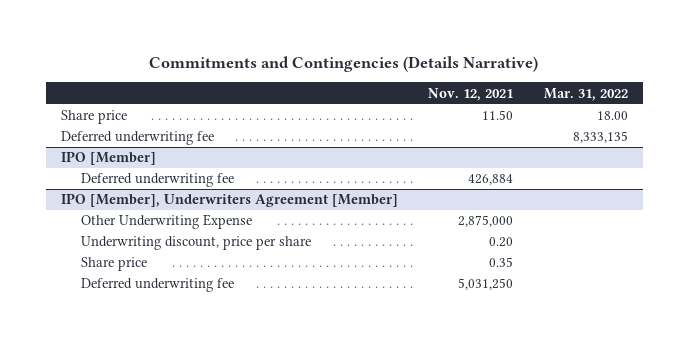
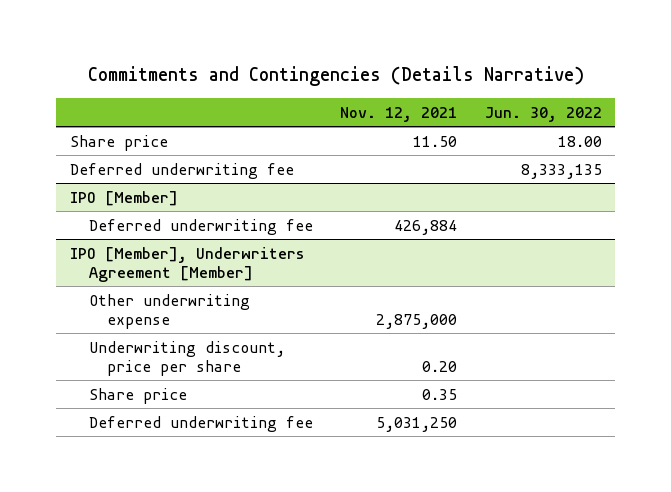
- | Nov. 12, 2021 | Mar. 31, 2022
+ | Nov. 12, 2021 | Jun. 30, 2022
@ IPO [Member], Underwriters Agreement [Member]
- Other Underwriting Expense | 2,875,000 |
+ Other underwriting expense | 2,875,000 |

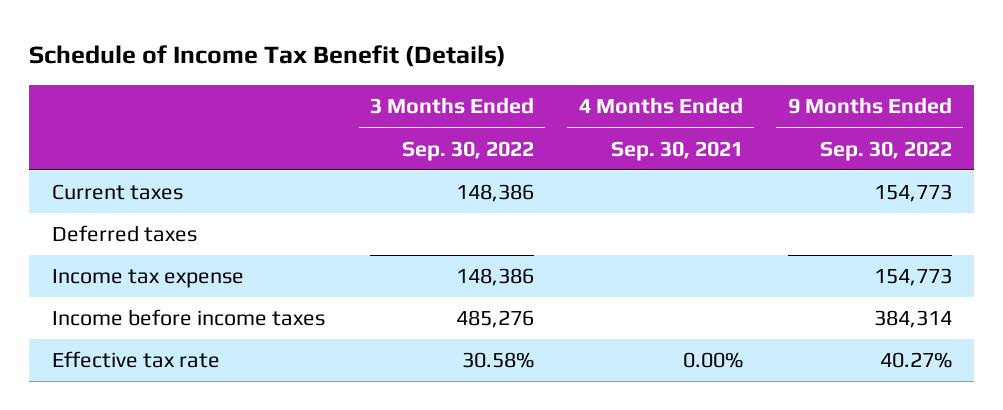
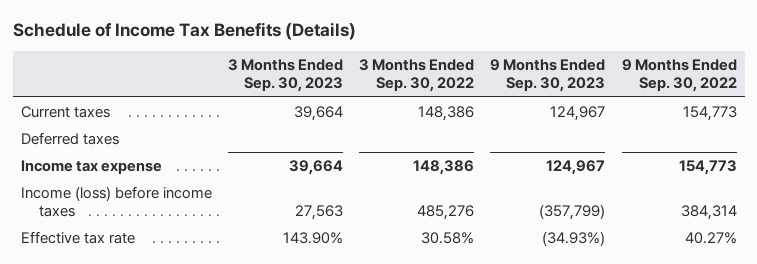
- Schedule of Income Tax Benefit (Details)
+ Schedule of Income Tax Benefits (Details)
- | 3 Months Ended Sep. 30, 2022 | 4 Months Ended Sep. 30, 2021 | 9 Months Ended Sep. 30, 2022
+ | 3 Months Ended Sep. 30, 2023 | 3 Months Ended Sep. 30, 2022 | 9 Months Ended Sep. 30, 2023 | 9 Months Ended Sep. 30, 2022
- Income before income taxes | 485,276 | | 384,314
+ Income (loss) before income taxes | 27,563 | 485,276 | (357,799) | 384,314

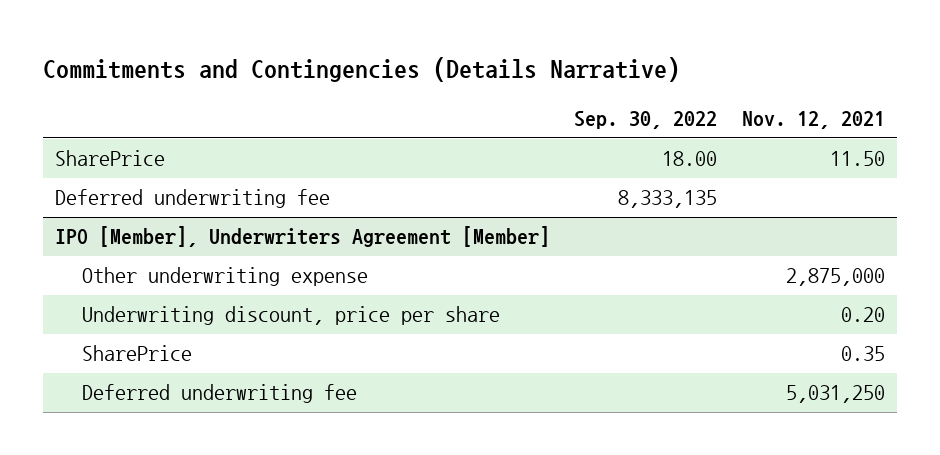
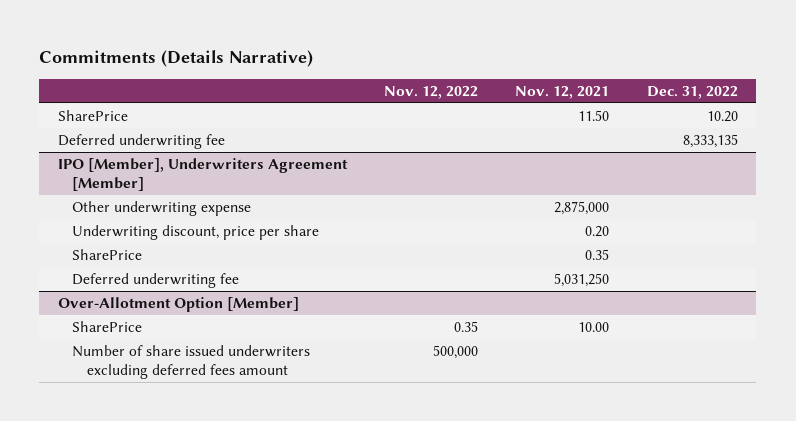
- Commitments and Contingencies (Details Narrative)
+ Commitments (Details Narrative)
- | Sep. 30, 2022 | Nov. 12, 2021
+ | Nov. 12, 2022 | Nov. 12, 2021 | Dec. 31, 2022
+ Over-Allotment Option [Member]
+ SharePrice | 0.35 | 10.00 |
+ Number of share issued underwriters excluding deferred fees amount | 500,000 | |

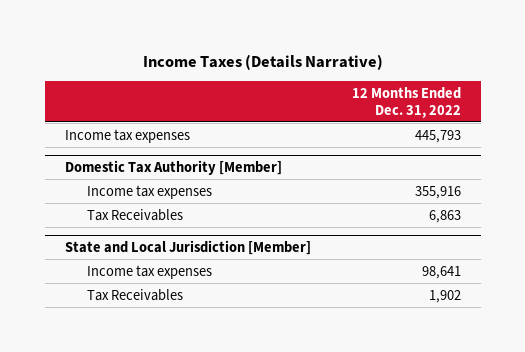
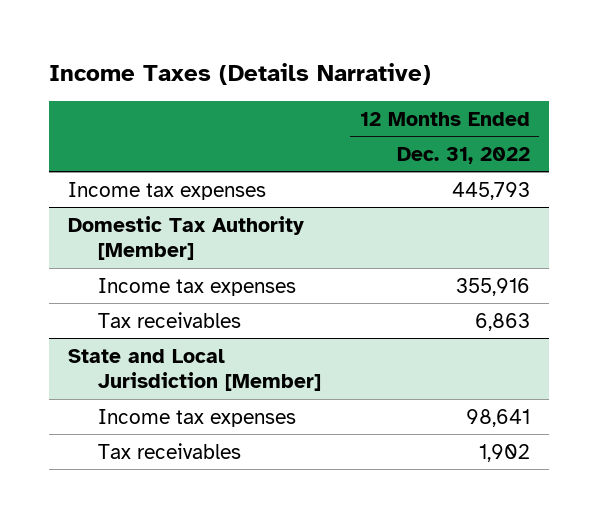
@ Domestic Tax Authority [Member]
- Tax Receivables | 6,863
+ Tax receivables | 6,863
@ State and Local Jurisdiction [Member]
- Tax Receivables | 1,902
+ Tax receivables | 1,902

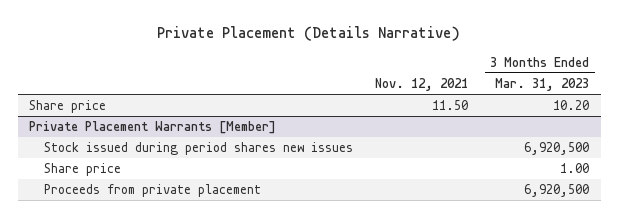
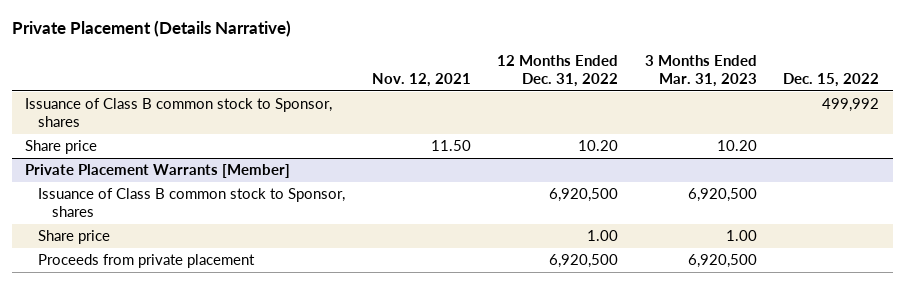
- | Nov. 12, 2021 | 3 Months Ended Mar. 31, 2023
+ | Nov. 12, 2021 | 12 Months Ended Dec. 31, 2022 | 3 Months Ended Mar. 31, 2023 | Dec. 15, 2022
+ Issuance of Class B common stock to Sponsor, shares | | | | 499,992
@ Private Placement Warrants [Member]
- Stock issued during period shares new issues | | 6,920,500
+ Issuance of Class B common stock to Sponsor, shares | | 6,920,500 | 6,920,500 |

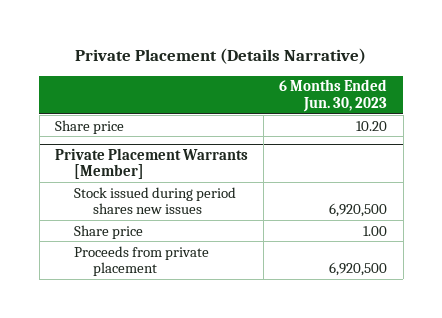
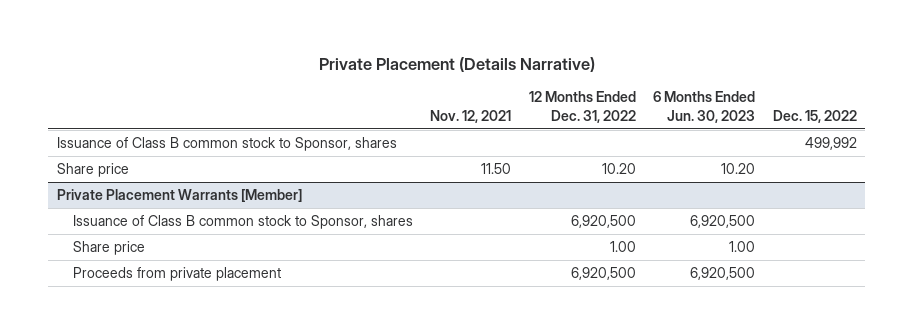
- | 6 Months Ended Jun. 30, 2023
+ | Nov. 12, 2021 | 12 Months Ended Dec. 31, 2022 | 6 Months Ended Jun. 30, 2023 | Dec. 15, 2022
+ Issuance of Class B common stock to Sponsor, shares | | | | 499,992
@ Private Placement Warrants [Member]
- Stock issued during period shares new issues | 6,920,500
+ Issuance of Class B common stock to Sponsor, shares | | 6,920,500 | 6,920,500 |

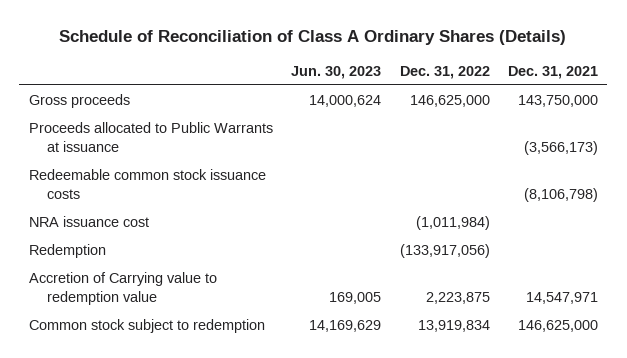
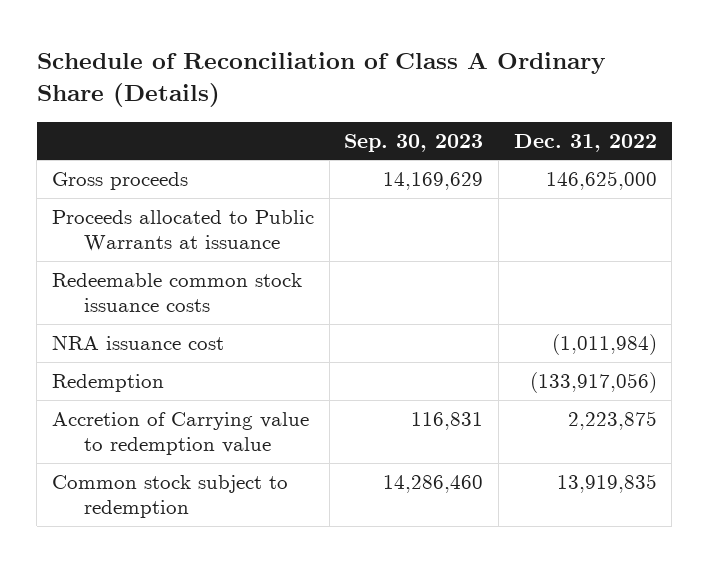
- Schedule of Reconciliation of Class A Ordinary Shares (Details)
+ Schedule of Reconciliation of Class A Ordinary Share (Details)
- | Jun. 30, 2023 | Dec. 31, 2022 | Dec. 31, 2021
+ | Sep. 30, 2023 | Dec. 31, 2022
- Common stock subject to redemption | 14,169,629 | 13,919,834 | 146,625,000
+ Common stock subject to redemption | 14,286,460 | 13,919,835

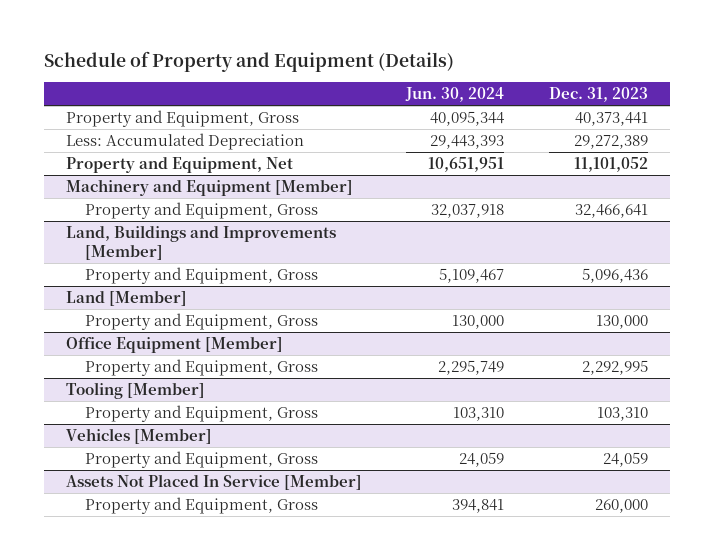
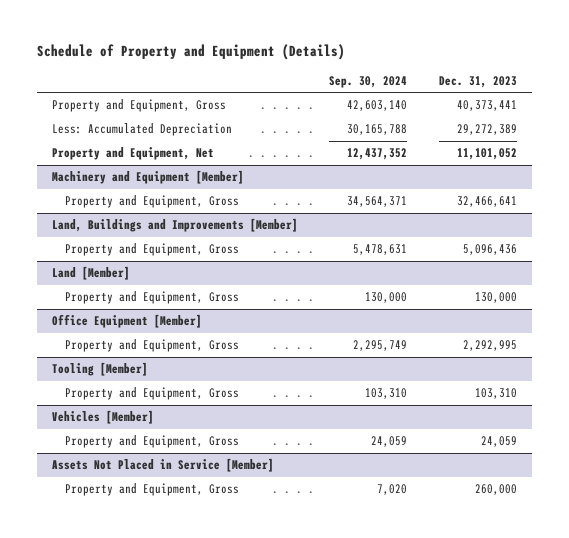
- | Jun. 30, 2024 | Dec. 31, 2023
+ | Sep. 30, 2024 | Dec. 31, 2023
- Assets Not Placed In Service [Member]
+ Assets Not Placed in Service [Member]

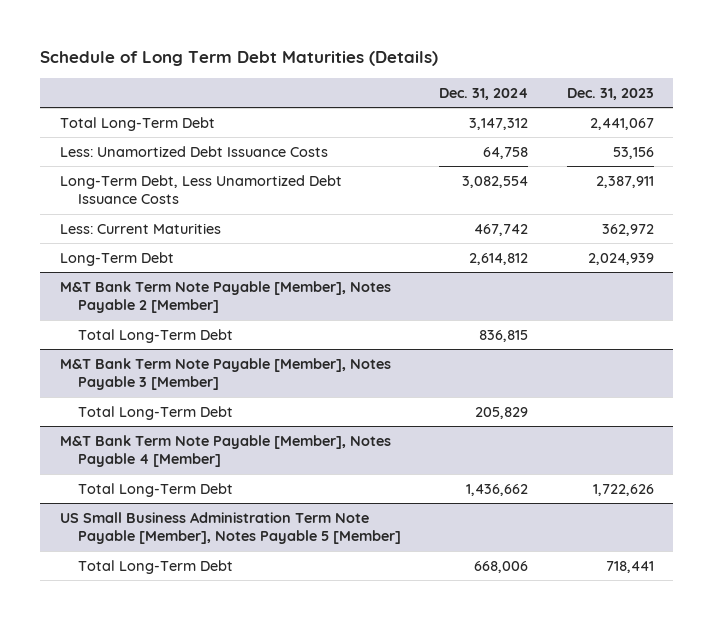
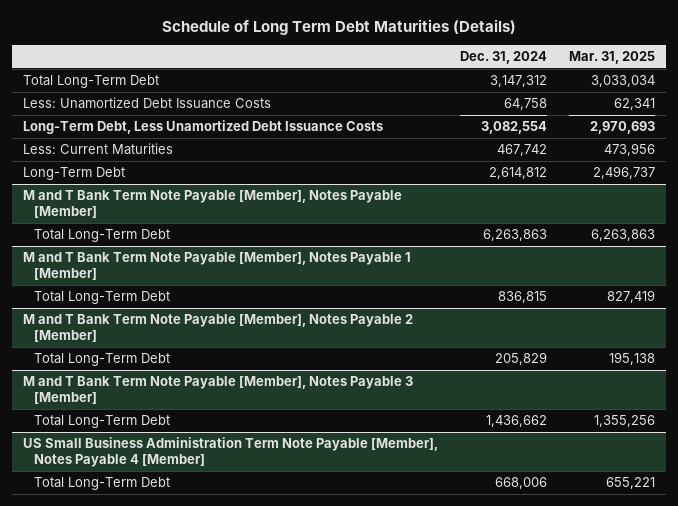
- | Dec. 31, 2024 | Dec. 31, 2023
+ | Dec. 31, 2024 | Mar. 31, 2025
- M&T Bank Term Note Payable [Member], Notes Payable 2 [Member]
+ M and T Bank Term Note Payable [Member], Notes Payable [Member]
+ Total Long-Term Debt | 6,263,863 | 6,263,863
+ M and T Bank Term Note Payable [Member], Notes Payable 1 [Member]
- M&T Bank Term Note Payable [Member], Notes Payable 3 [Member]
+ M and T Bank Term Note Payable [Member], Notes Payable 2 [Member]
- M&T Bank Term Note Payable [Member], Notes Payable 4 [Member]
+ M and T Bank Term Note Payable [Member], Notes Payable 3 [Member]
- US Small Business Administration Term Note Payable [Member], Notes Payable 5 [Member]
+ US Small Business Administration Term Note Payable [Member], Notes Payable 4 [Member]

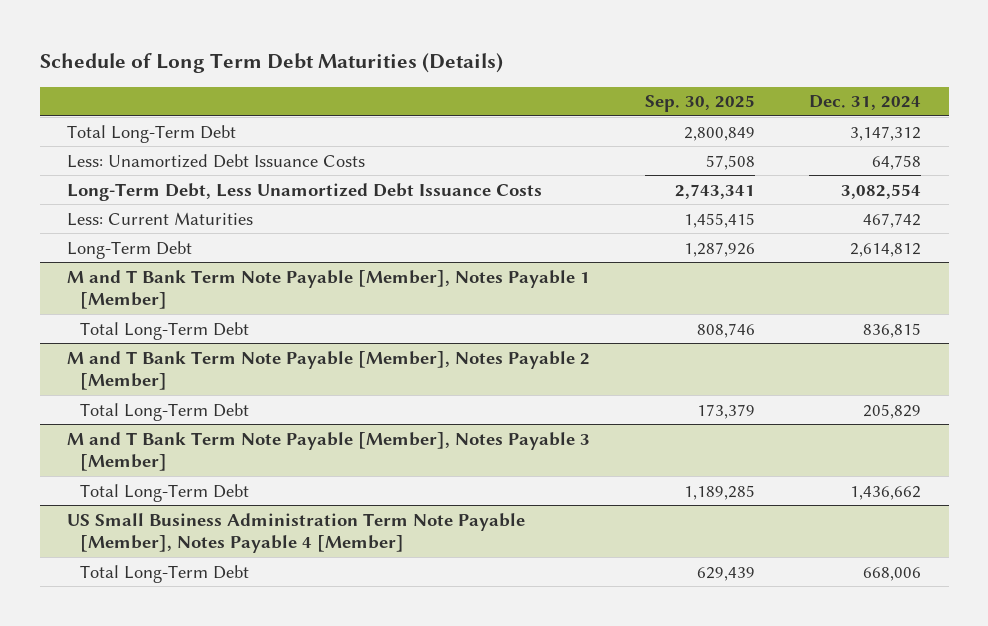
- | Dec. 31, 2024 | Mar. 31, 2025
+ | Sep. 30, 2025 | Dec. 31, 2024
- M and T Bank Term Note Payable [Member], Notes Payable [Member]
- Total Long-Term Debt | 6,263,863 | 6,263,863

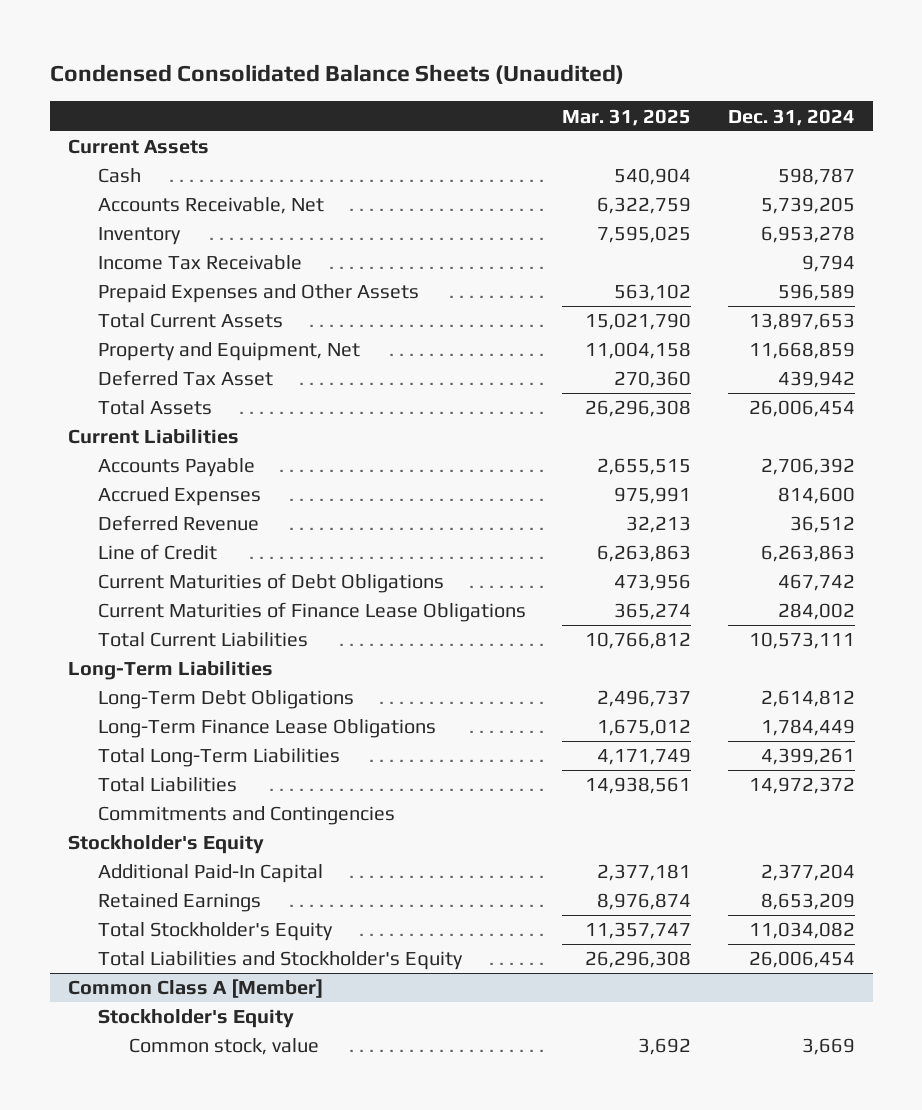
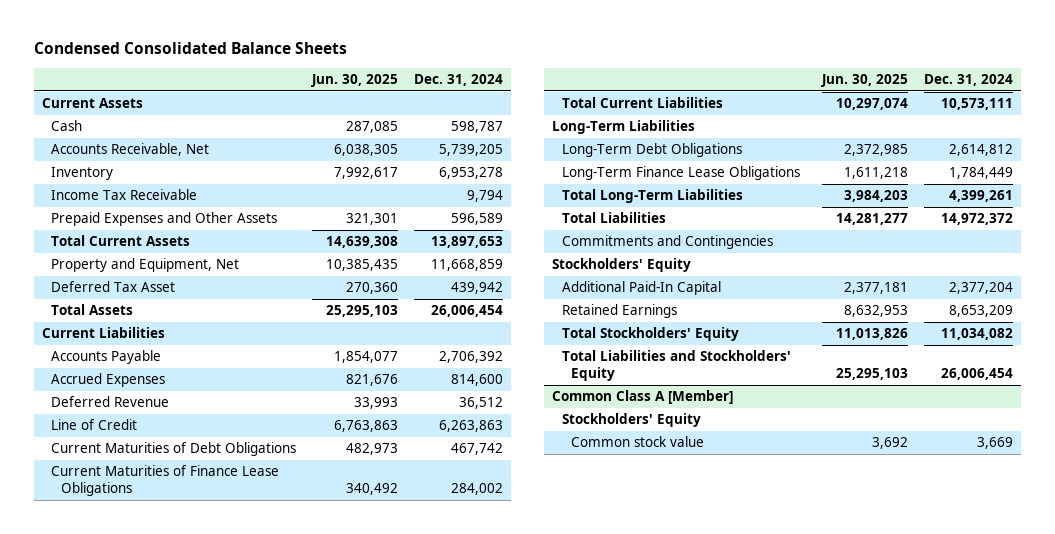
- Condensed Consolidated Balance Sheets (Unaudited)
+ Condensed Consolidated Balance Sheets
- | Mar. 31, 2025 | Dec. 31, 2024
+ | Jun. 30, 2025 | Dec. 31, 2024
- Stockholder's Equity
+ Stockholders' Equity
- Total Stockholder's Equity | 11,357,747 | 11,034,082
- Total Liabilities and Stockholder's Equity | 26,296,308 | 26,006,454
+ Total Stockholders' Equity | 11,013,826 | 11,034,082
+ Total Liabilities and Stockholders' Equity | 25,295,103 | 26,006,454
@ Common Class A [Member]
- Stockholder's Equity
- Common stock, value | 3,692 | 3,669
+ Stockholders' Equity
+ Common stock value | 3,692 | 3,669

